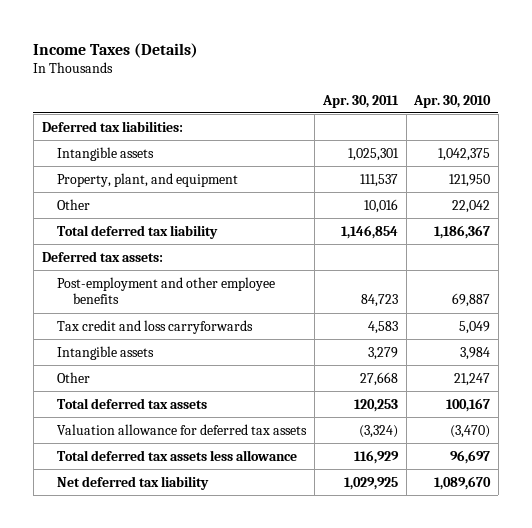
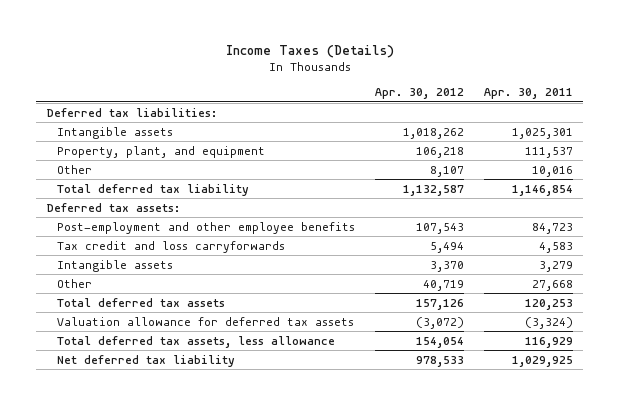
- | Apr. 30, 2011 | Apr. 30, 2010
+ | Apr. 30, 2012 | Apr. 30, 2011
- Total deferred tax assets less allowance | 116,929 | 96,697
+ Total deferred tax assets, less allowance | 154,054 | 116,929

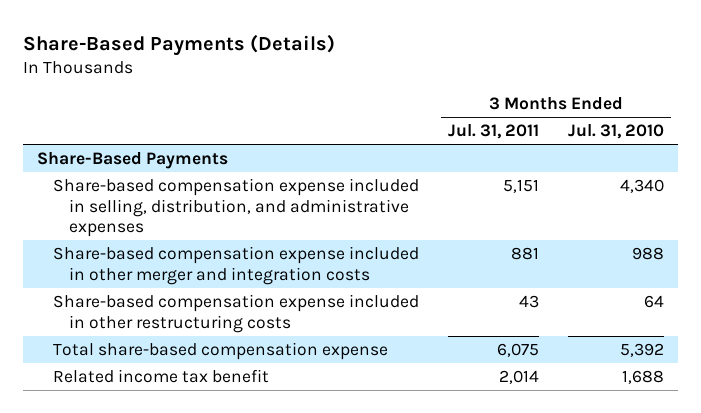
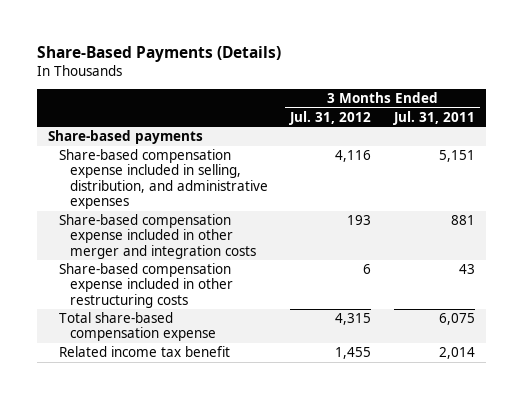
- | 3 Months Ended Jul. 31, 2011 | 3 Months Ended Jul. 31, 2010
+ | 3 Months Ended Jul. 31, 2012 | 3 Months Ended Jul. 31, 2011
- Share-Based Payments
+ Share-based payments

